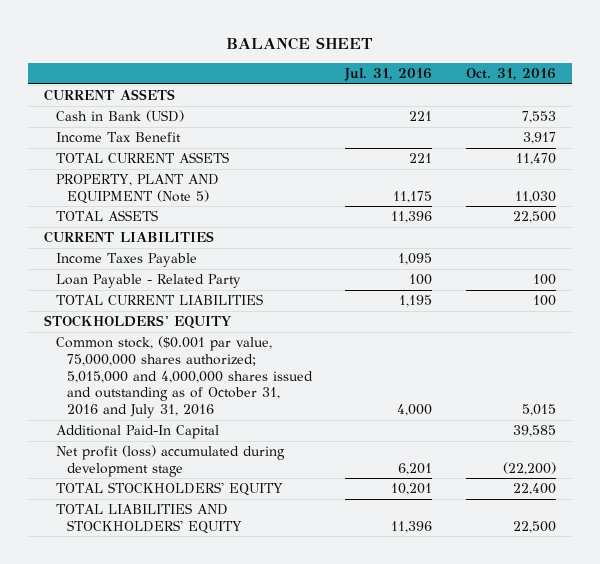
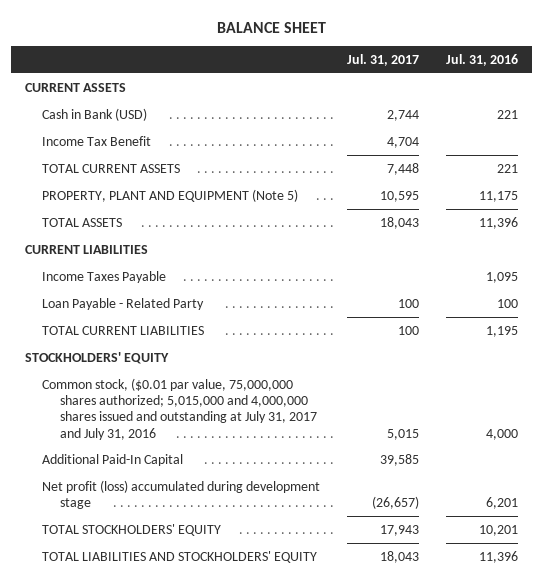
- | Jul. 31, 2016 | Oct. 31, 2016
+ | Jul. 31, 2017 | Jul. 31, 2016
- Common stock, ($0.001 par value, 75,000,000 shares authorized; 5,015,000 and 4,000,000 shares issued and outstanding as of October 31, 2016 and July 31, 2016 | 4,000 | 5,015
+ Common stock, ($0.01 par value, 75,000,000 shares authorized; 5,015,000 and 4,000,000 shares issued and outstanding at July 31, 2017 and July 31, 2016 | 5,015 | 4,000

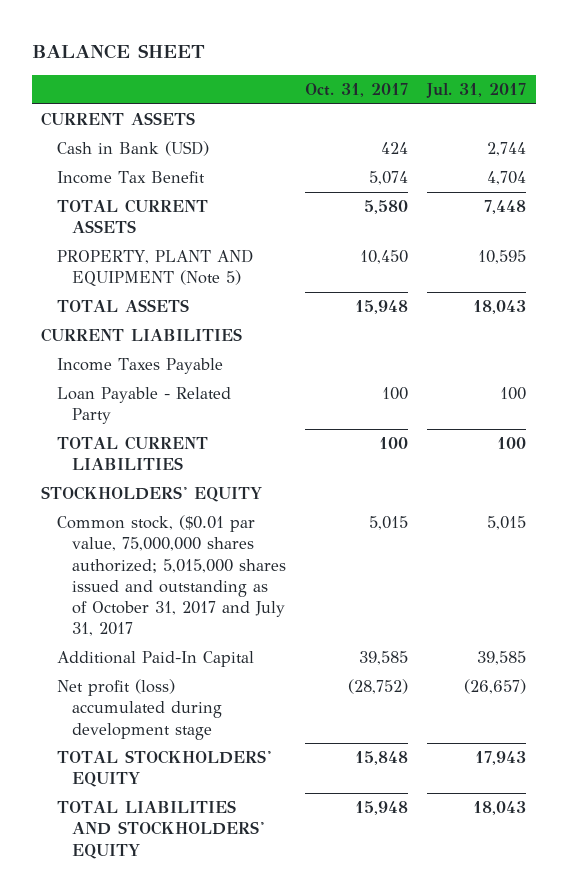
- | Jul. 31, 2017 | Jul. 31, 2016
+ | Oct. 31, 2017 | Jul. 31, 2017
- Common stock, ($0.01 par value, 75,000,000 shares authorized; 5,015,000 and 4,000,000 shares issued and outstanding at July 31, 2017 and July 31, 2016 | 5,015 | 4,000
+ Common stock, ($0.01 par value, 75,000,000 shares authorized; 5,015,000 shares issued and outstanding as of October 31, 2017 and July 31, 2017 | 5,015 | 5,015

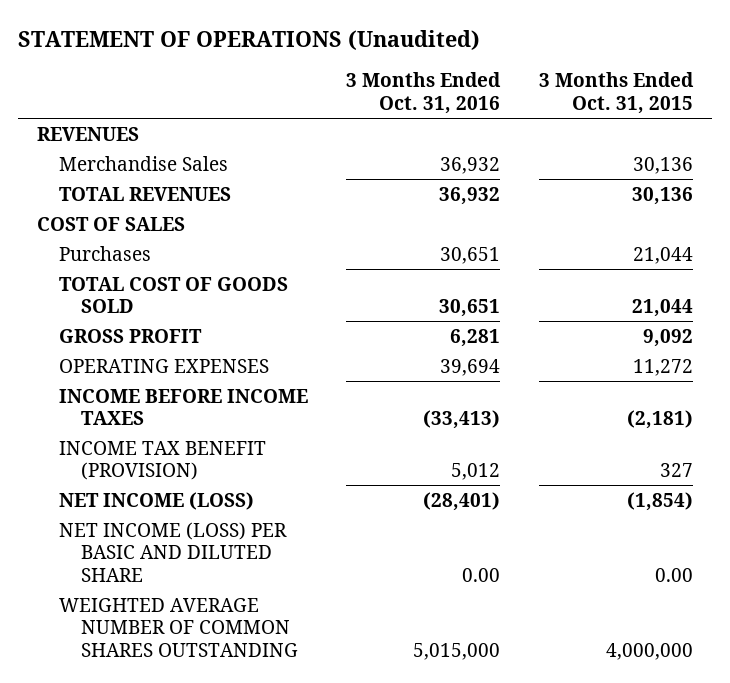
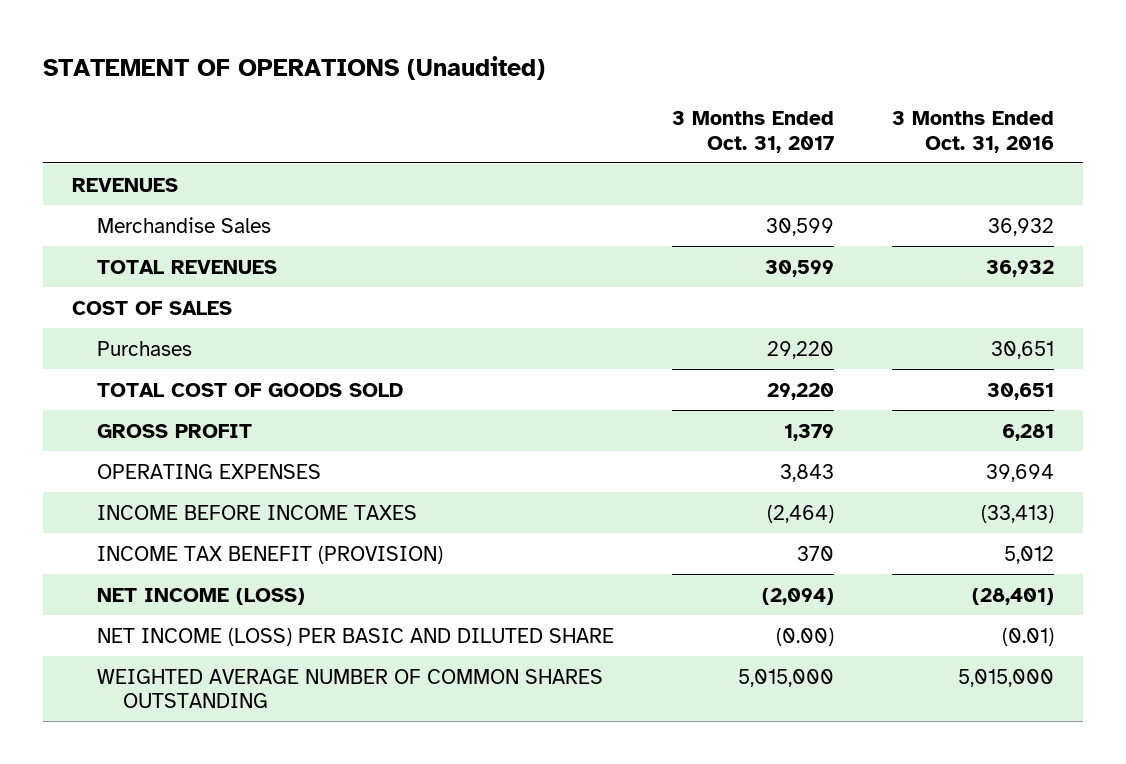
- | 3 Months Ended Oct. 31, 2016 | 3 Months Ended Oct. 31, 2015
+ | 3 Months Ended Oct. 31, 2017 | 3 Months Ended Oct. 31, 2016
- NET INCOME (LOSS) PER BASIC AND DILUTED SHARE | 0.00 | 0.00
+ NET INCOME (LOSS) PER BASIC AND DILUTED SHARE | (0.00) | (0.01)

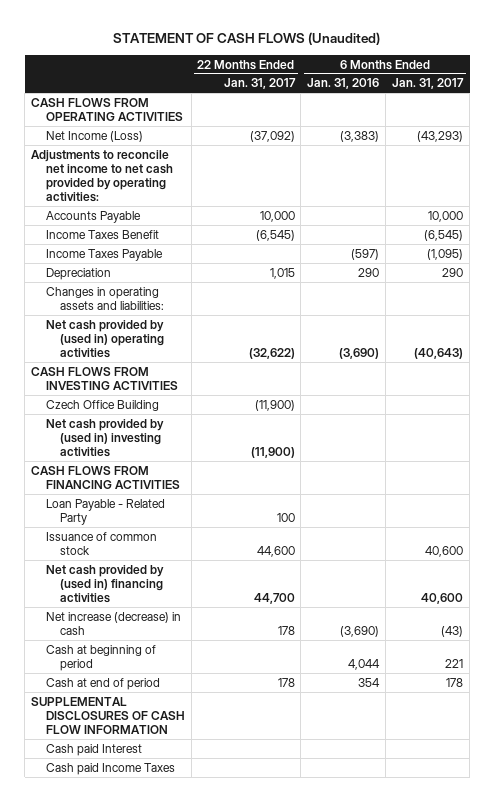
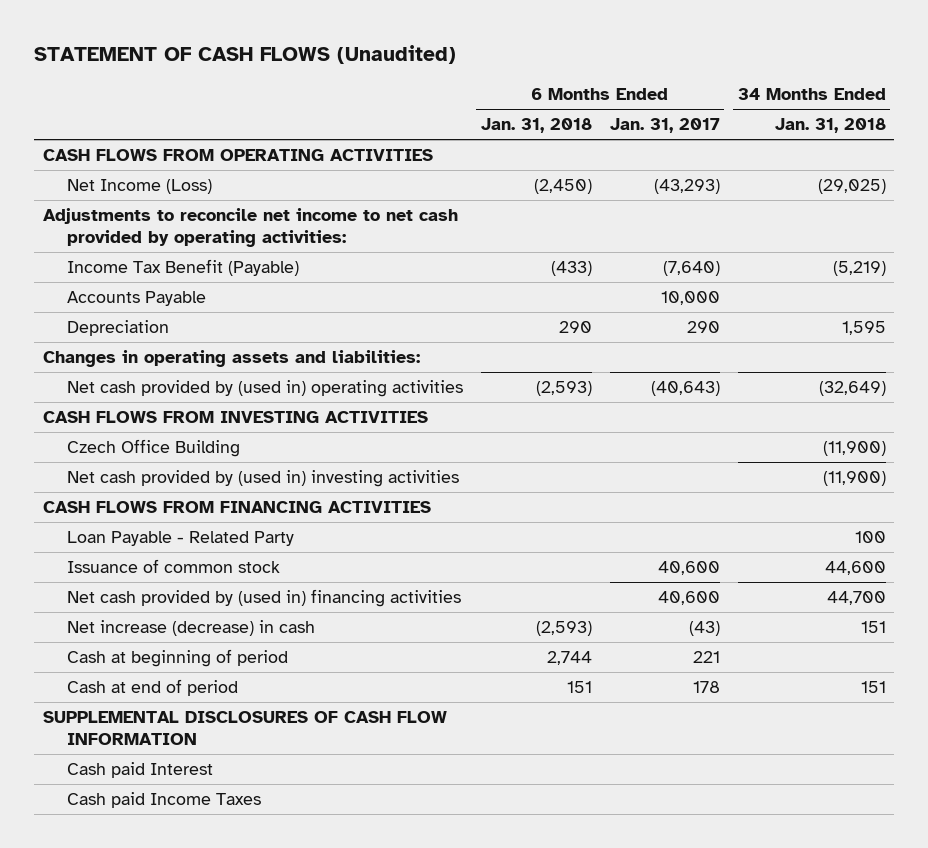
- | 22 Months Ended Jan. 31, 2017 | 6 Months Ended Jan. 31, 2016 | 6 Months Ended Jan. 31, 2017
+ | 6 Months Ended Jan. 31, 2018 | 6 Months Ended Jan. 31, 2017 | 34 Months Ended Jan. 31, 2018
+ Income Tax Benefit (Payable) | (433) | (7,640) | (5,219)
- Income Taxes Benefit | (6,545) | | (6,545)
- Income Taxes Payable | | (597) | (1,095)

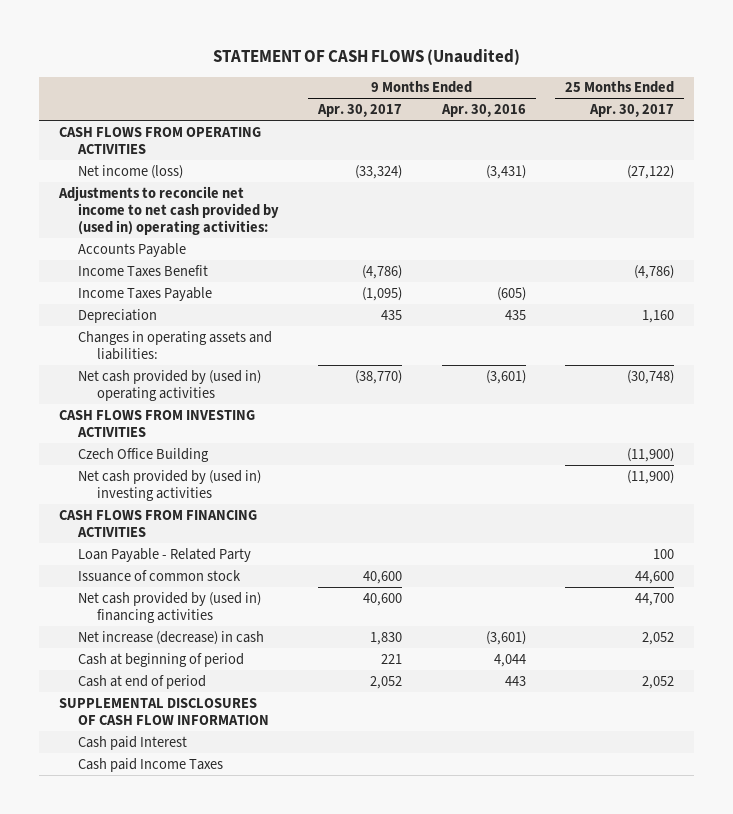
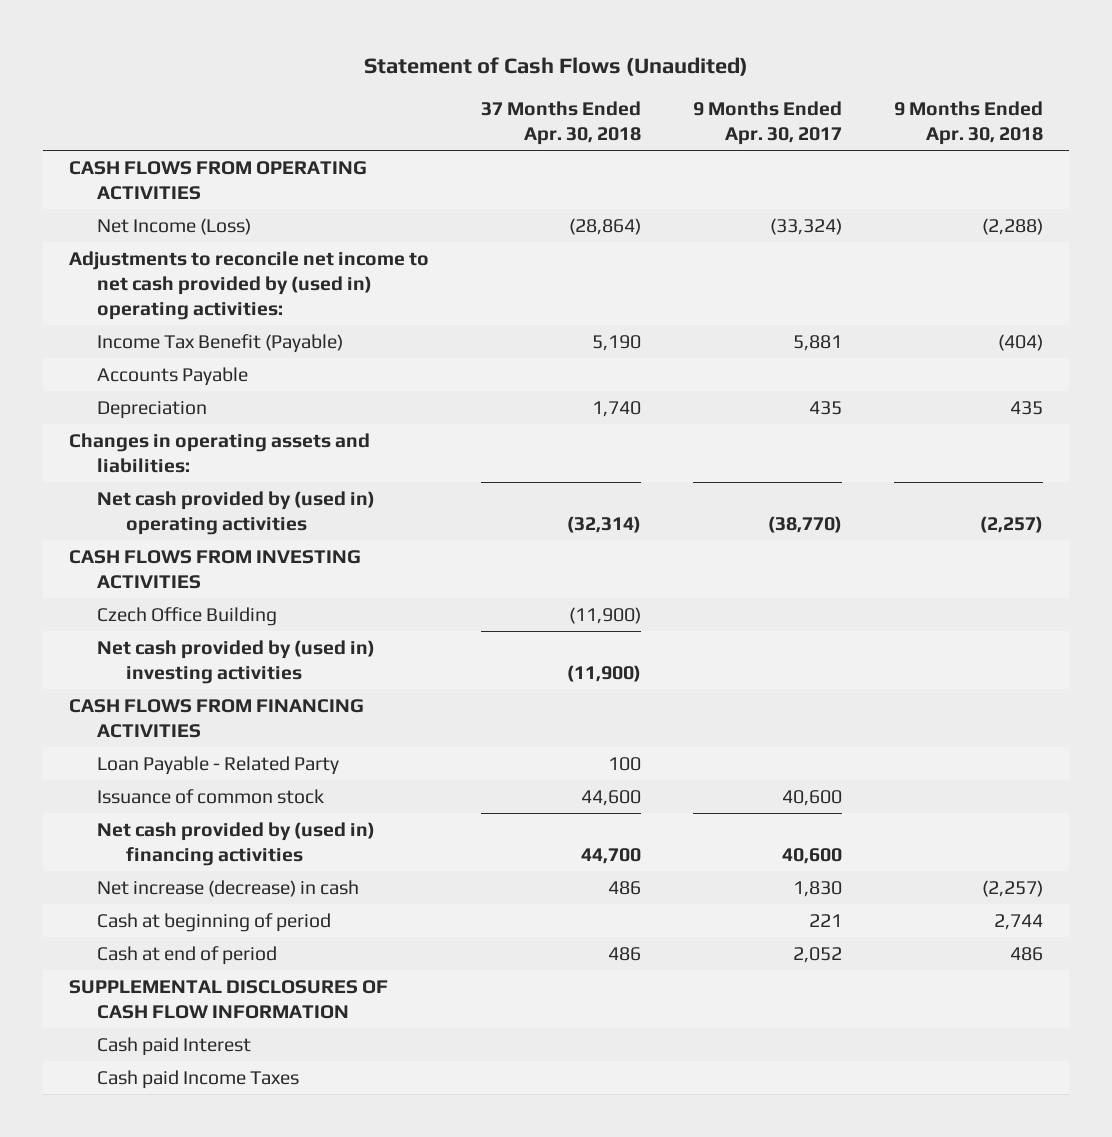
- STATEMENT OF CASH FLOWS (Unaudited)
+ Statement of Cash Flows (Unaudited)
- | 9 Months Ended Apr. 30, 2017 | 9 Months Ended Apr. 30, 2016 | 25 Months Ended Apr. 30, 2017
+ | 37 Months Ended Apr. 30, 2018 | 9 Months Ended Apr. 30, 2017 | 9 Months Ended Apr. 30, 2018
- Net income (loss) | (33,324) | (3,431) | (27,122)
+ Net Income (Loss) | (28,864) | (33,324) | (2,288)
+ Income Tax Benefit (Payable) | 5,190 | 5,881 | (404)
- Income Taxes Benefit | (4,786) | | (4,786)
- Income Taxes Payable | (1,095) | (605) |

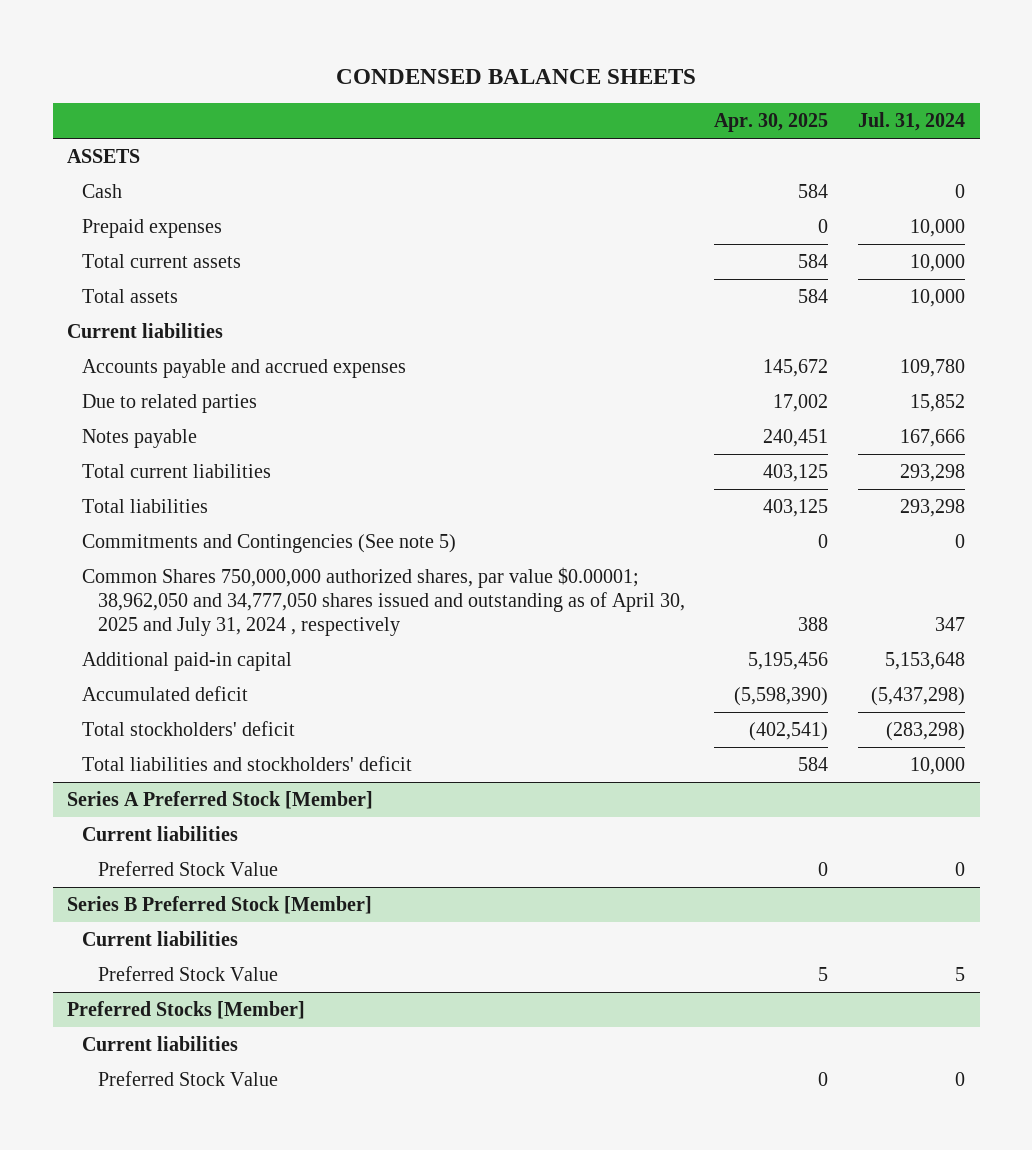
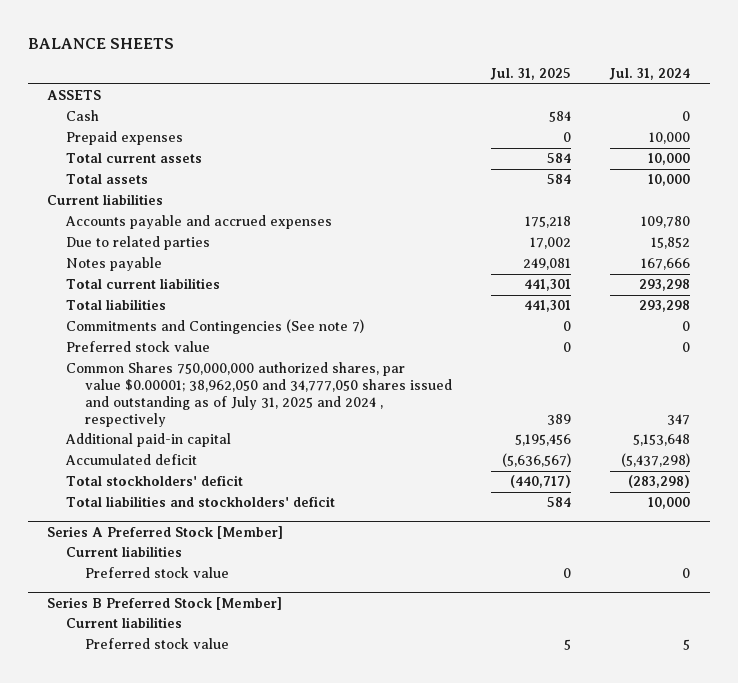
- CONDENSED BALANCE SHEETS
+ BALANCE SHEETS
- | Apr. 30, 2025 | Jul. 31, 2024
+ | Jul. 31, 2025 | Jul. 31, 2024
- Commitments and Contingencies (See note 5) | 0 | 0
- Common Shares 750,000,000 authorized shares, par value $0.00001; 38,962,050 and 34,777,050 shares issued and outstanding as of April 30, 2025 and July 31, 2024 , respectively | 388 | 347
+ Commitments and Contingencies (See note 7) | 0 | 0
+ Preferred stock value | 0 | 0
+ Common Shares 750,000,000 authorized shares, par value $0.00001; 38,962,050 and 34,777,050 shares issued and outstanding as of July 31, 2025 and 2024 , respectively | 389 | 347
@ Series A Preferred Stock [Member]
- Preferred Stock Value | 0 | 0
+ Preferred stock value | 0 | 0
@ Series B Preferred Stock [Member]
- Preferred Stock Value | 5 | 5
- Preferred Stocks [Member]
- Current liabilities
- Preferred Stock Value | 0 | 0
@ Series B Preferred Stock [Member]
+ Preferred stock value | 5 | 5

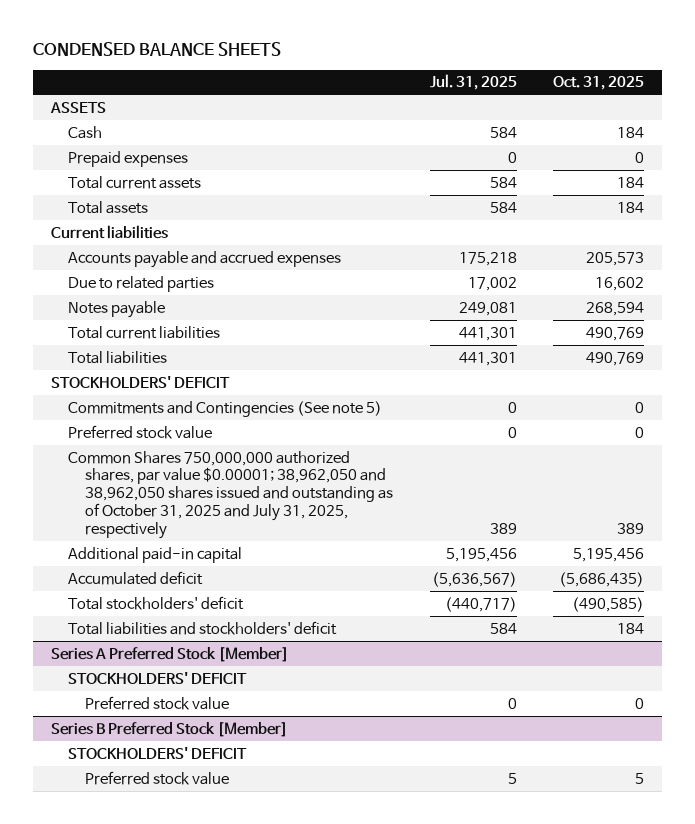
- BALANCE SHEETS
+ CONDENSED BALANCE SHEETS
- | Jul. 31, 2025 | Jul. 31, 2024
+ | Jul. 31, 2025 | Oct. 31, 2025
- Commitments and Contingencies (See note 7) | 0 | 0
+ STOCKHOLDERS' DEFICIT
+ Commitments and Contingencies (See note 5) | 0 | 0
- Common Shares 750,000,000 authorized shares, par value $0.00001; 38,962,050 and 34,777,050 shares issued and outstanding as of July 31, 2025 and 2024 , respectively | 389 | 347
+ Common Shares 750,000,000 authorized shares, par value $0.00001; 38,962,050 and 38,962,050 shares issued and outstanding as of October 31, 2025 and July 31, 2025, respectively | 389 | 389
@ Series A Preferred Stock [Member]
- Current liabilities
+ STOCKHOLDERS' DEFICIT
@ Series B Preferred Stock [Member]
- Current liabilities
+ STOCKHOLDERS' DEFICIT

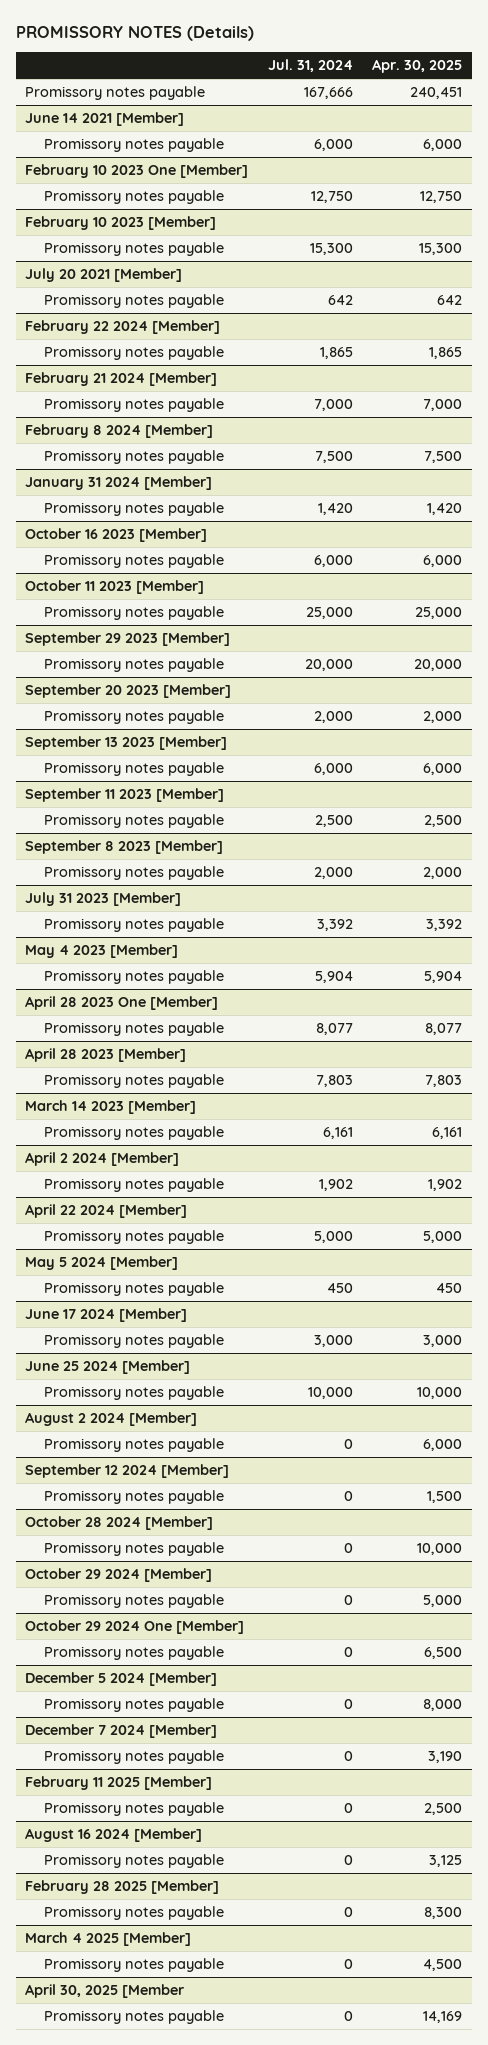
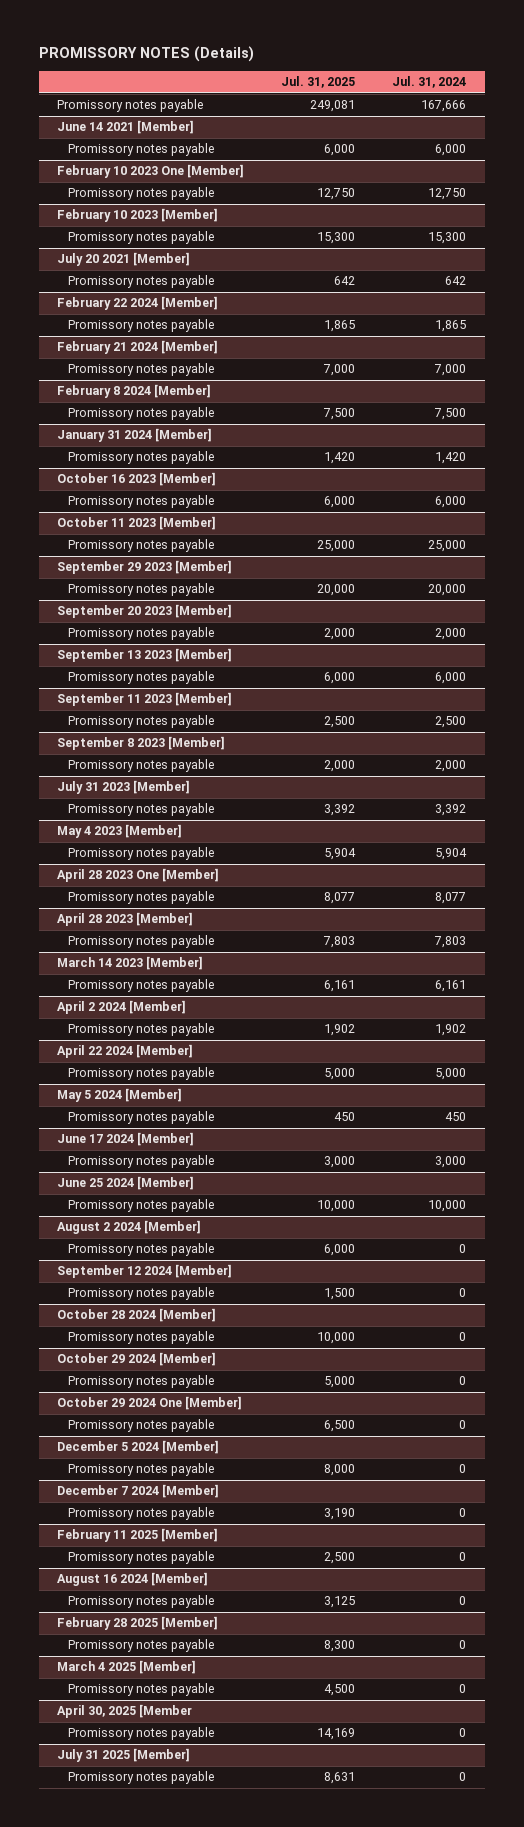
- | Jul. 31, 2024 | Apr. 30, 2025
+ | Jul. 31, 2025 | Jul. 31, 2024
+ July 31 2025 [Member]
+ Promissory notes payable | 8,631 | 0

